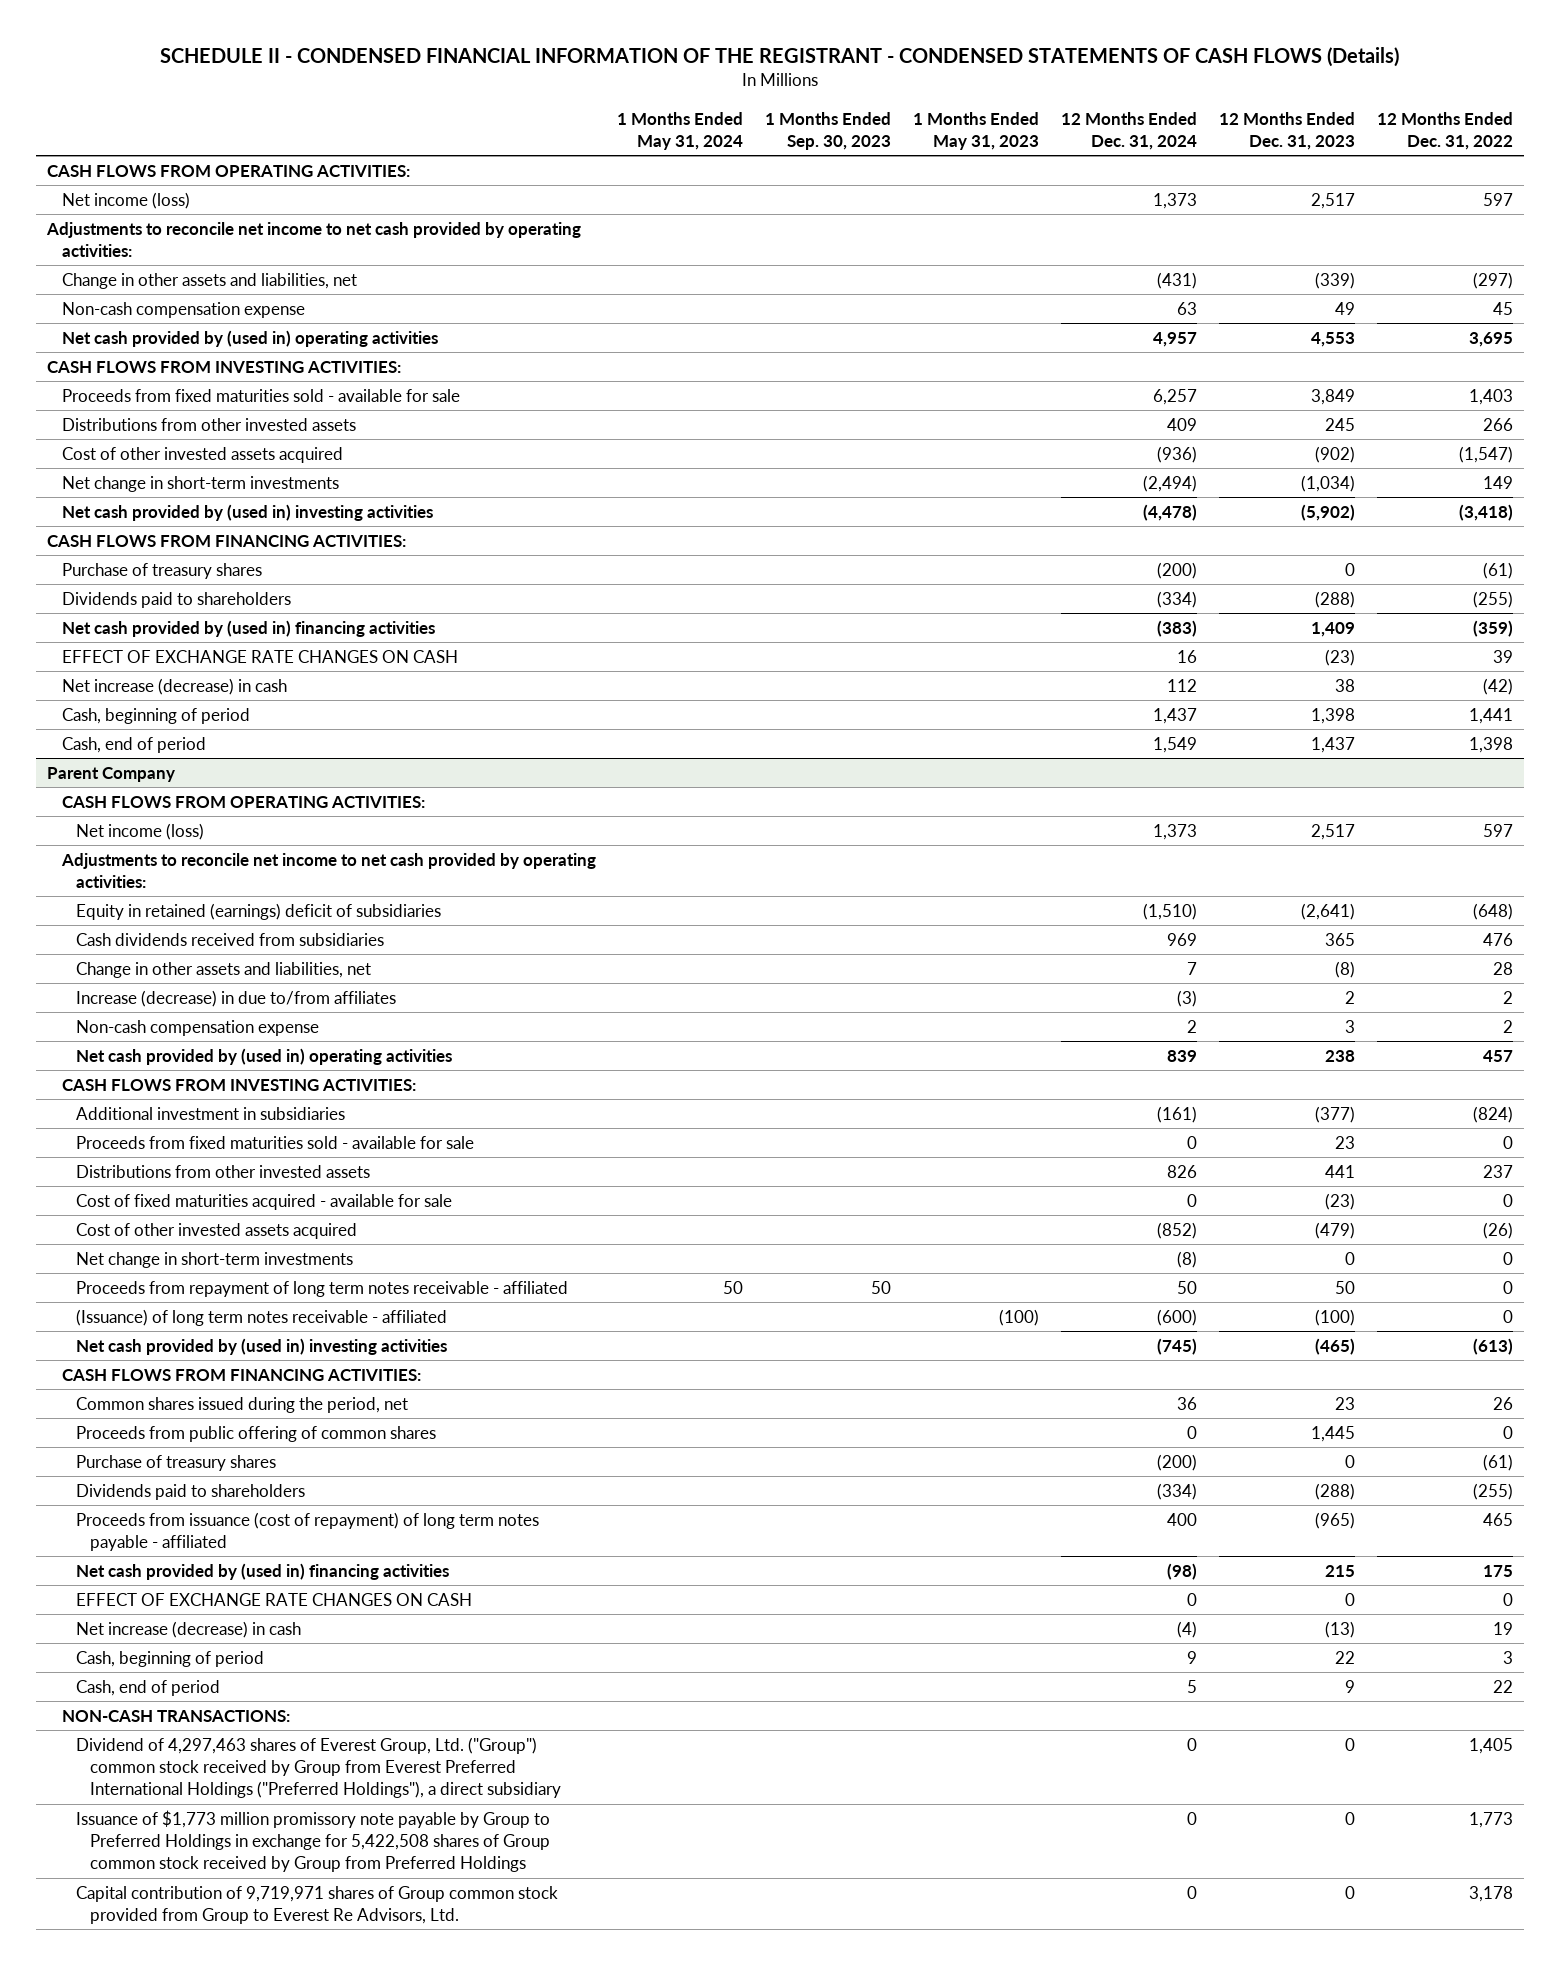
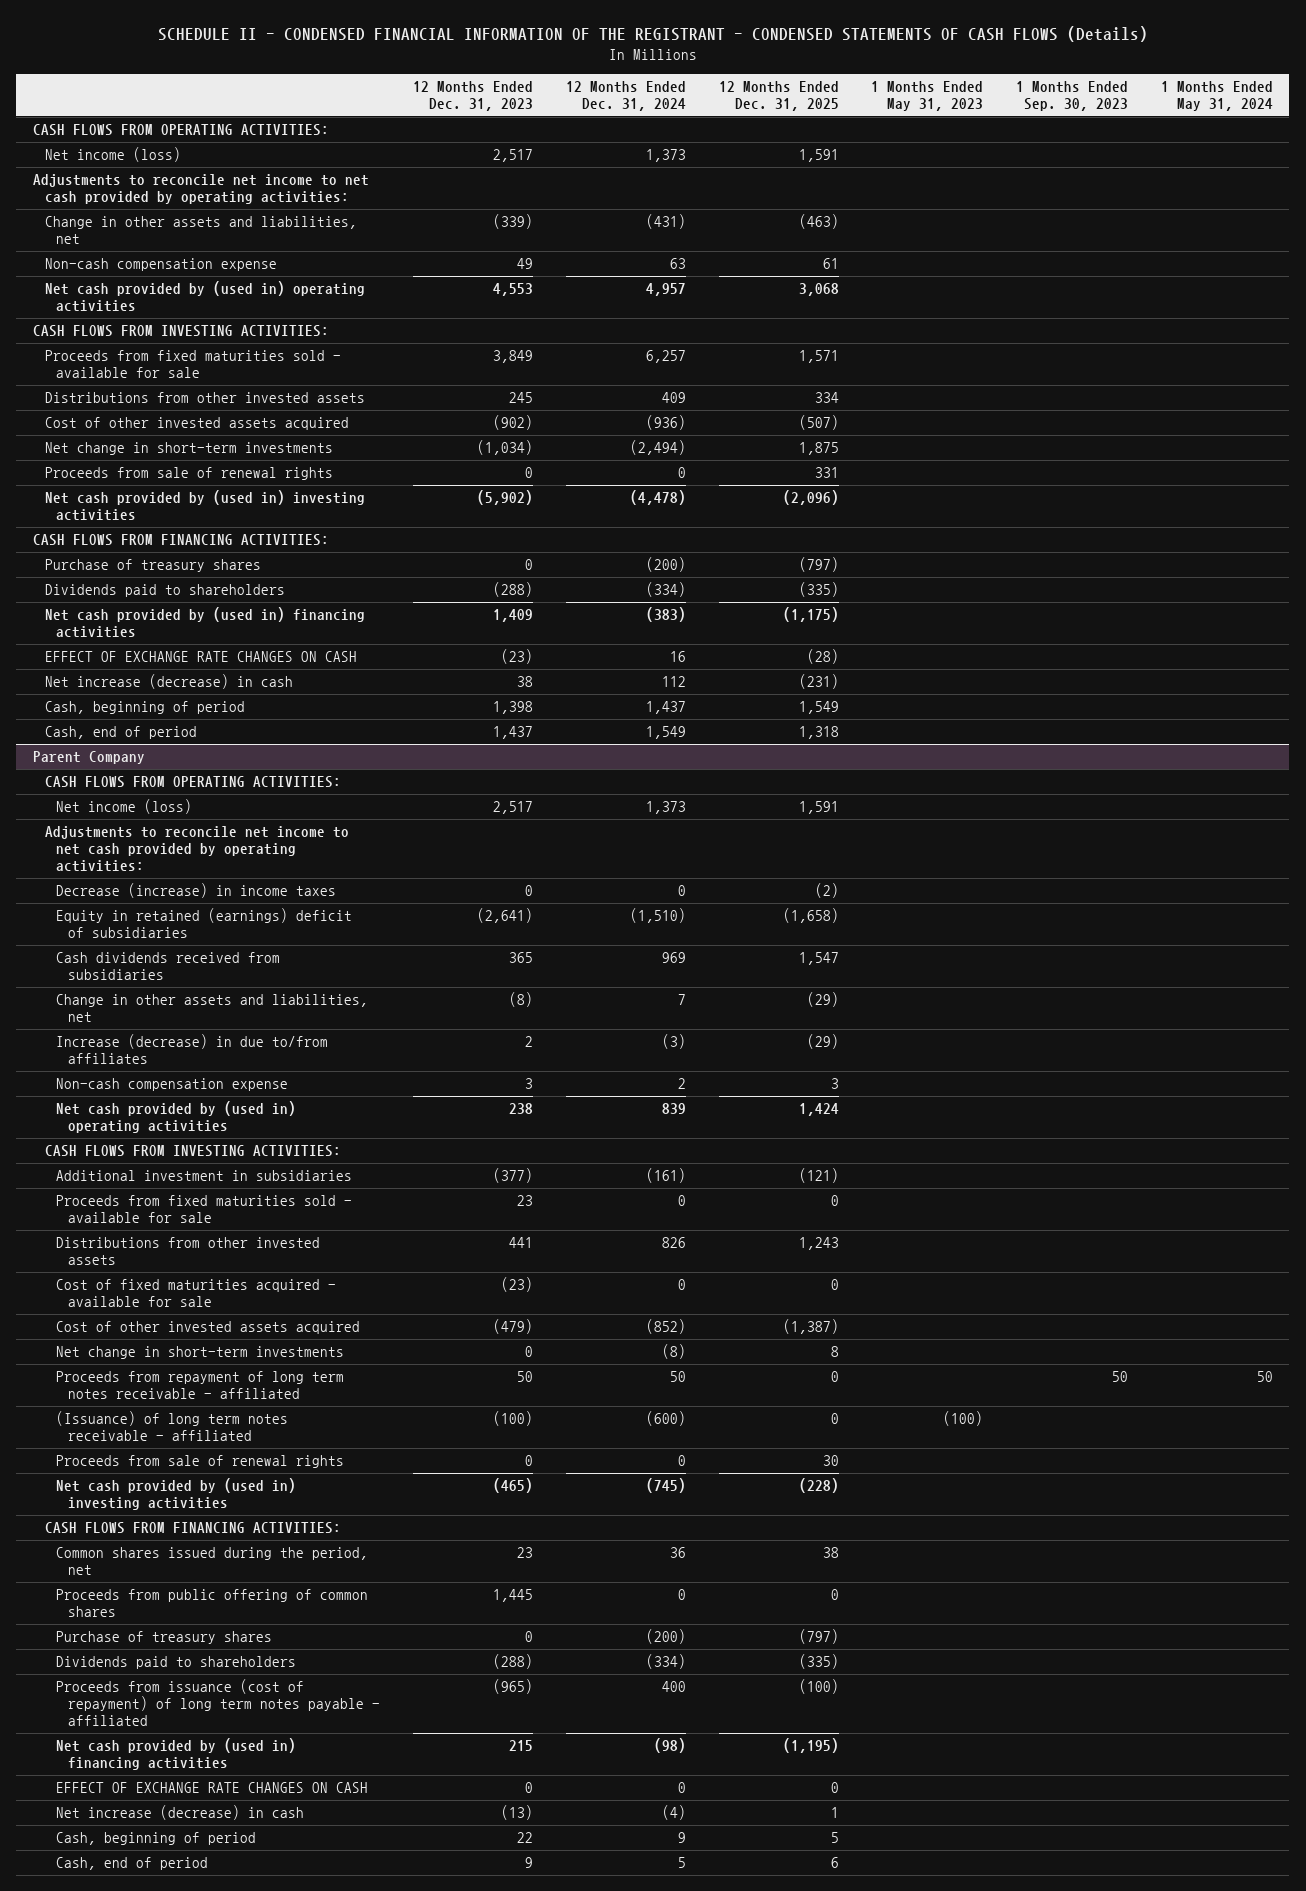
- | 1 Months Ended May 31, 2024 | 1 Months Ended Sep. 30, 2023 | 1 Months Ended May 31, 2023 | 12 Months Ended Dec. 31, 2024 | 12 Months Ended Dec. 31, 2023 | 12 Months Ended Dec. 31, 2022
+ | 12 Months Ended Dec. 31, 2023 | 12 Months Ended Dec. 31, 2024 | 12 Months Ended Dec. 31, 2025 | 1 Months Ended May 31, 2023 | 1 Months Ended Sep. 30, 2023 | 1 Months Ended May 31, 2024
+ Proceeds from sale of renewal rights | 0 | 0 | 331 | | |
@ Parent Company
+ Decrease (increase) in income taxes | 0 | 0 | (2) | | |
+ Proceeds from sale of renewal rights | 0 | 0 | 30 | | |
- NON-CASH TRANSACTIONS:
- Dividend of 4,297,463 shares of Everest Group, Ltd. ("Group") common stock received by Group from Everest Preferred International Holdings ("Preferred Holdings"), a direct subsidiary | | | | 0 | 0 | 1,405
- Issuance of $1,773 million promissory note payable by Group to Preferred Holdings in exchange for 5,422,508 shares of Group common stock received by Group from Preferred Holdings | | | | 0 | 0 | 1,773
- Capital contribution of 9,719,971 shares of Group common stock provided from Group to Everest Re Advisors, Ltd. | | | | 0 | 0 | 3,178

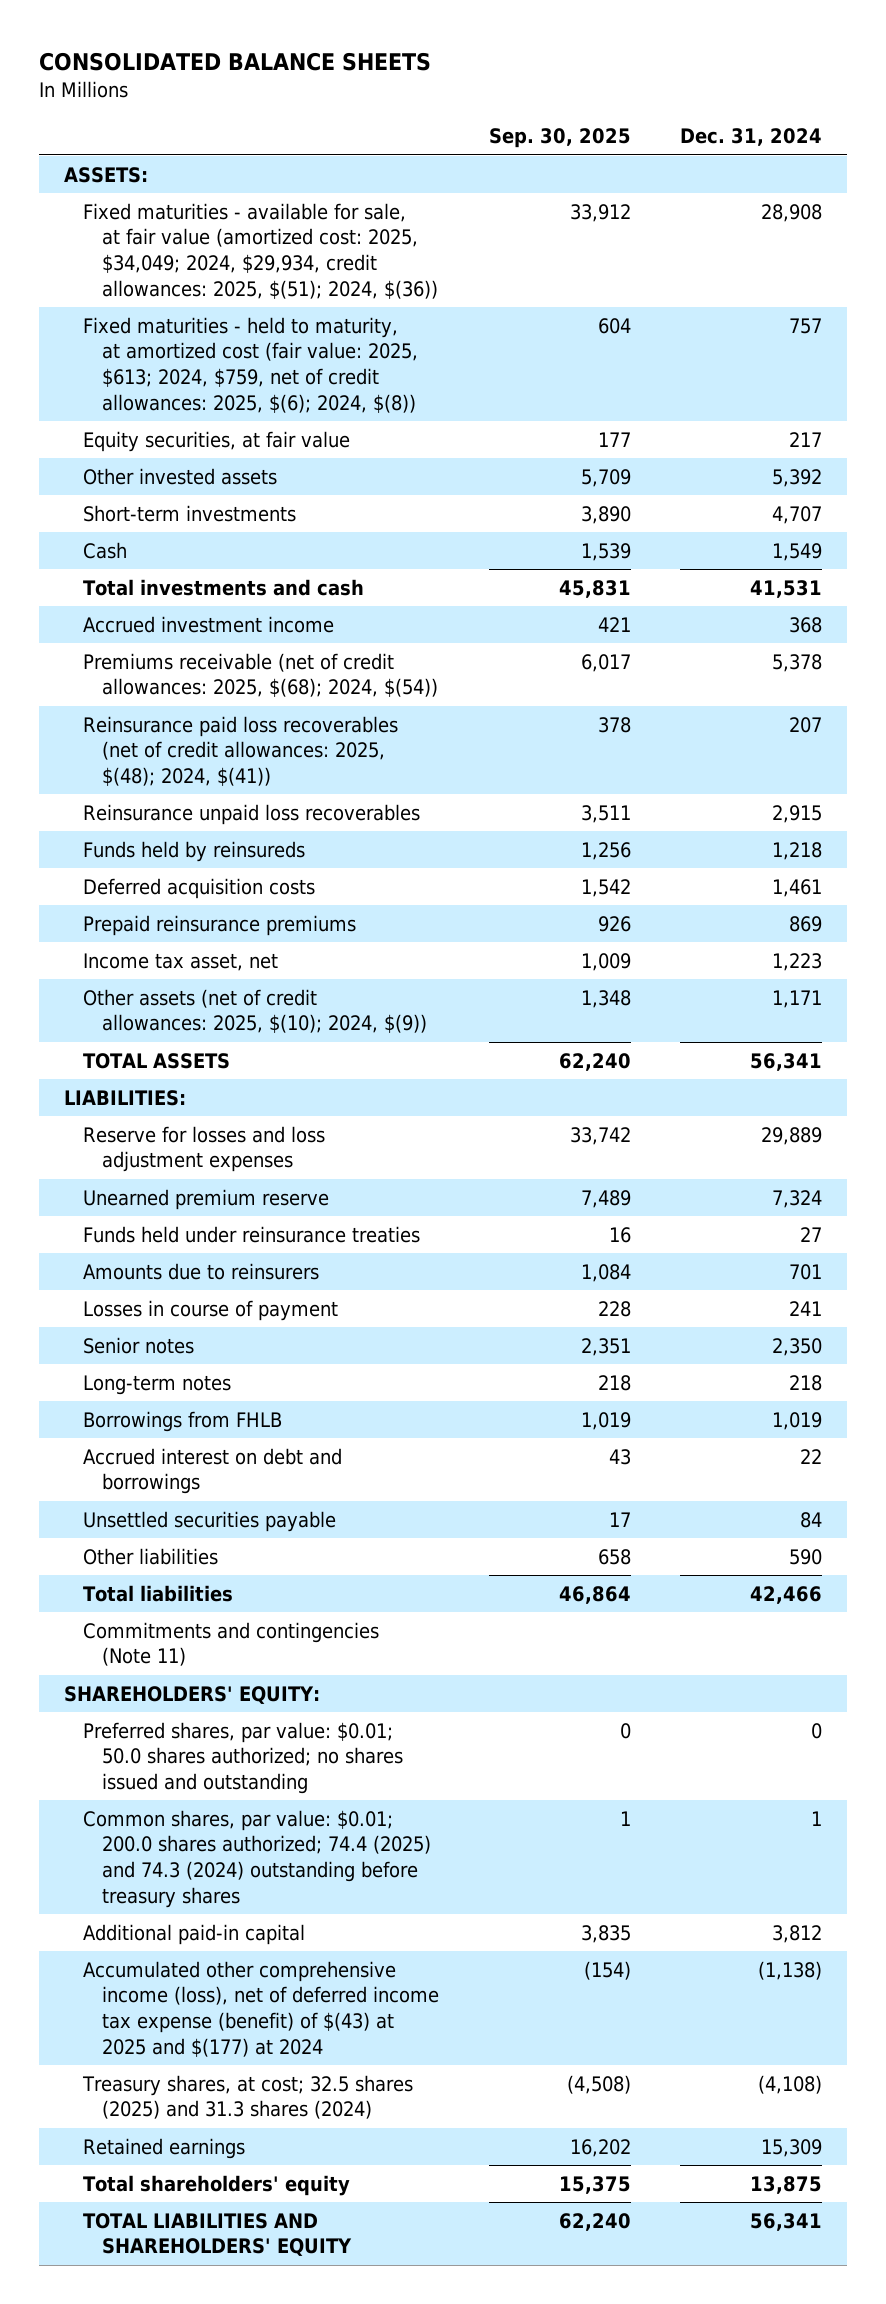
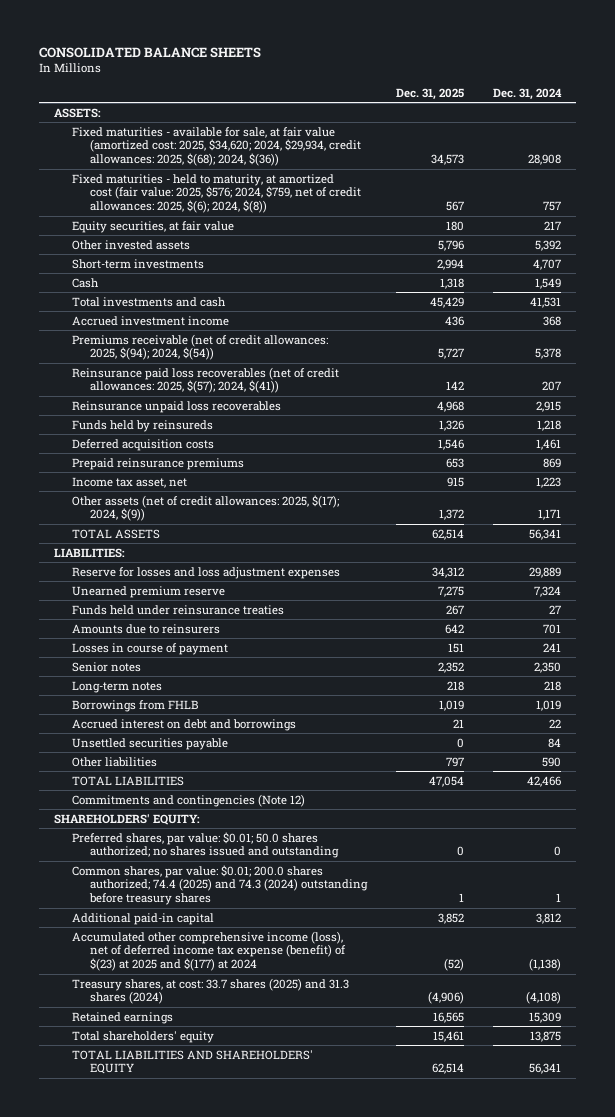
- | Sep. 30, 2025 | Dec. 31, 2024
+ | Dec. 31, 2025 | Dec. 31, 2024
- Fixed maturities - available for sale, at fair value (amortized cost: 2025, $34,049; 2024, $29,934, credit allowances: 2025, $(51); 2024, $(36)) | 33,912 | 28,908
- Fixed maturities - held to maturity, at amortized cost (fair value: 2025, $613; 2024, $759, net of credit allowances: 2025, $(6); 2024, $(8)) | 604 | 757
+ Fixed maturities - available for sale, at fair value (amortized cost: 2025, $34,620; 2024, $29,934, credit allowances: 2025, $(68); 2024, $(36)) | 34,573 | 28,908
+ Fixed maturities - held to maturity, at amortized cost (fair value: 2025, $576; 2024, $759, net of credit allowances: 2025, $(6); 2024, $(8)) | 567 | 757
- Premiums receivable (net of credit allowances: 2025, $(68); 2024, $(54)) | 6,017 | 5,378
- Reinsurance paid loss recoverables (net of credit allowances: 2025, $(48); 2024, $(41)) | 378 | 207
+ Premiums receivable (net of credit allowances: 2025, $(94); 2024, $(54)) | 5,727 | 5,378
+ Reinsurance paid loss recoverables (net of credit allowances: 2025, $(57); 2024, $(41)) | 142 | 207
- Other assets (net of credit allowances: 2025, $(10); 2024, $(9)) | 1,348 | 1,171
+ Other assets (net of credit allowances: 2025, $(17); 2024, $(9)) | 1,372 | 1,171
- Total liabilities | 46,864 | 42,466
- Commitments and contingencies (Note 11)
+ TOTAL LIABILITIES | 47,054 | 42,466
+ Commitments and contingencies (Note 12)
- Accumulated other comprehensive income (loss), net of deferred income tax expense (benefit) of $(43) at 2025 and $(177) at 2024 | (154) | (1,138)
- Treasury shares, at cost; 32.5 shares (2025) and 31.3 shares (2024) | (4,508) | (4,108)
+ Accumulated other comprehensive income (loss), net of deferred income tax expense (benefit) of $(23) at 2025 and $(177) at 2024 | (52) | (1,138)
+ Treasury shares, at cost: 33.7 shares (2025) and 31.3 shares (2024) | (4,906) | (4,108)

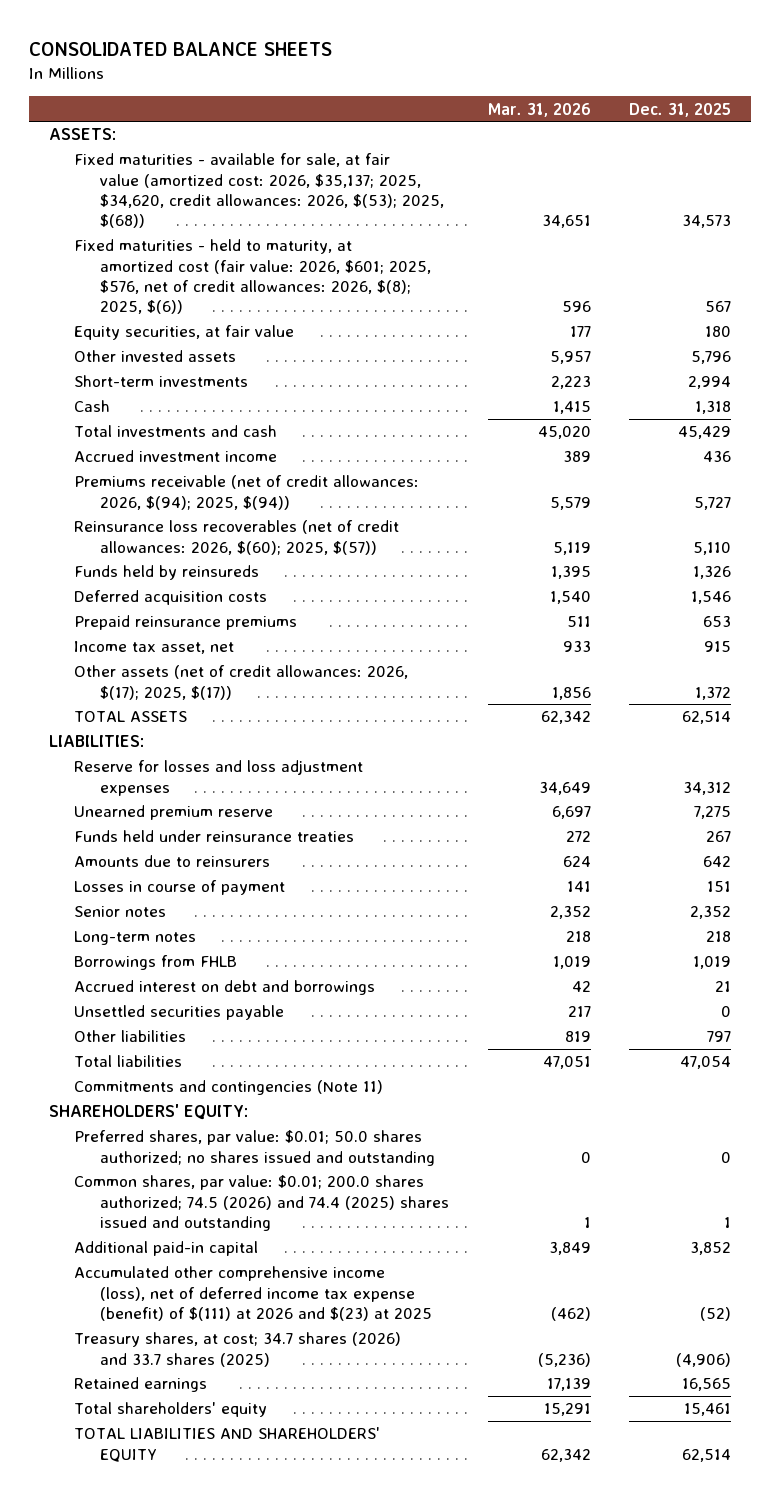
- | Dec. 31, 2025 | Dec. 31, 2024
+ | Mar. 31, 2026 | Dec. 31, 2025
- Fixed maturities - available for sale, at fair value (amortized cost: 2025, $34,620; 2024, $29,934, credit allowances: 2025, $(68); 2024, $(36)) | 34,573 | 28,908
- Fixed maturities - held to maturity, at amortized cost (fair value: 2025, $576; 2024, $759, net of credit allowances: 2025, $(6); 2024, $(8)) | 567 | 757
+ Fixed maturities - available for sale, at fair value (amortized cost: 2026, $35,137; 2025, $34,620, credit allowances: 2026, $(53); 2025, $(68)) | 34,651 | 34,573
+ Fixed maturities - held to maturity, at amortized cost (fair value: 2026, $601; 2025, $576, net of credit allowances: 2026, $(8); 2025, $(6)) | 596 | 567
- Premiums receivable (net of credit allowances: 2025, $(94); 2024, $(54)) | 5,727 | 5,378
- Reinsurance paid loss recoverables (net of credit allowances: 2025, $(57); 2024, $(41)) | 142 | 207
- Reinsurance unpaid loss recoverables | 4,968 | 2,915
+ Premiums receivable (net of credit allowances: 2026, $(94); 2025, $(94)) | 5,579 | 5,727
+ Reinsurance loss recoverables (net of credit allowances: 2026, $(60); 2025, $(57)) | 5,119 | 5,110
- Other assets (net of credit allowances: 2025, $(17); 2024, $(9)) | 1,372 | 1,171
+ Other assets (net of credit allowances: 2026, $(17); 2025, $(17)) | 1,856 | 1,372
- TOTAL LIABILITIES | 47,054 | 42,466
- Commitments and contingencies (Note 12)
+ Total liabilities | 47,051 | 47,054
+ Commitments and contingencies (Note 11)
- Common shares, par value: $0.01; 200.0 shares authorized; 74.4 (2025) and 74.3 (2024) outstanding before treasury shares | 1 | 1
+ Common shares, par value: $0.01; 200.0 shares authorized; 74.5 (2026) and 74.4 (2025) shares issued and outstanding | 1 | 1
- Accumulated other comprehensive income (loss), net of deferred income tax expense (benefit) of $(23) at 2025 and $(177) at 2024 | (52) | (1,138)
- Treasury shares, at cost: 33.7 shares (2025) and 31.3 shares (2024) | (4,906) | (4,108)
+ Accumulated other comprehensive income (loss), net of deferred income tax expense (benefit) of $(111) at 2026 and $(23) at 2025 | (462) | (52)
+ Treasury shares, at cost; 34.7 shares (2026) and 33.7 shares (2025) | (5,236) | (4,906)

